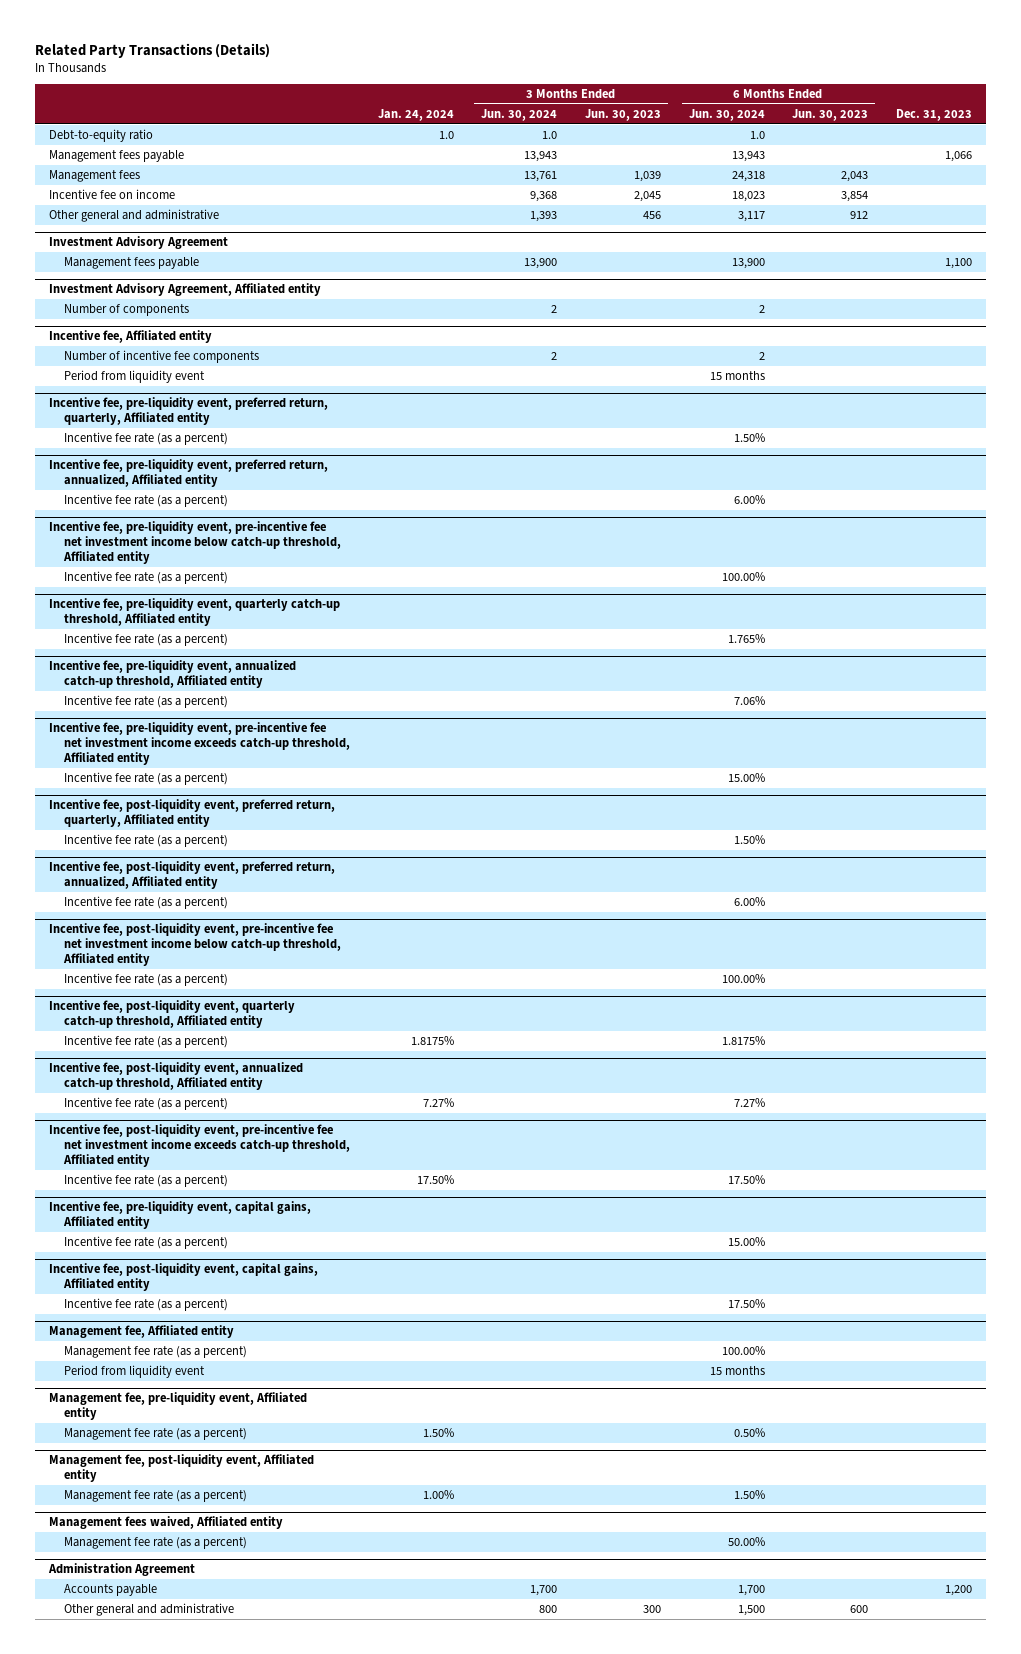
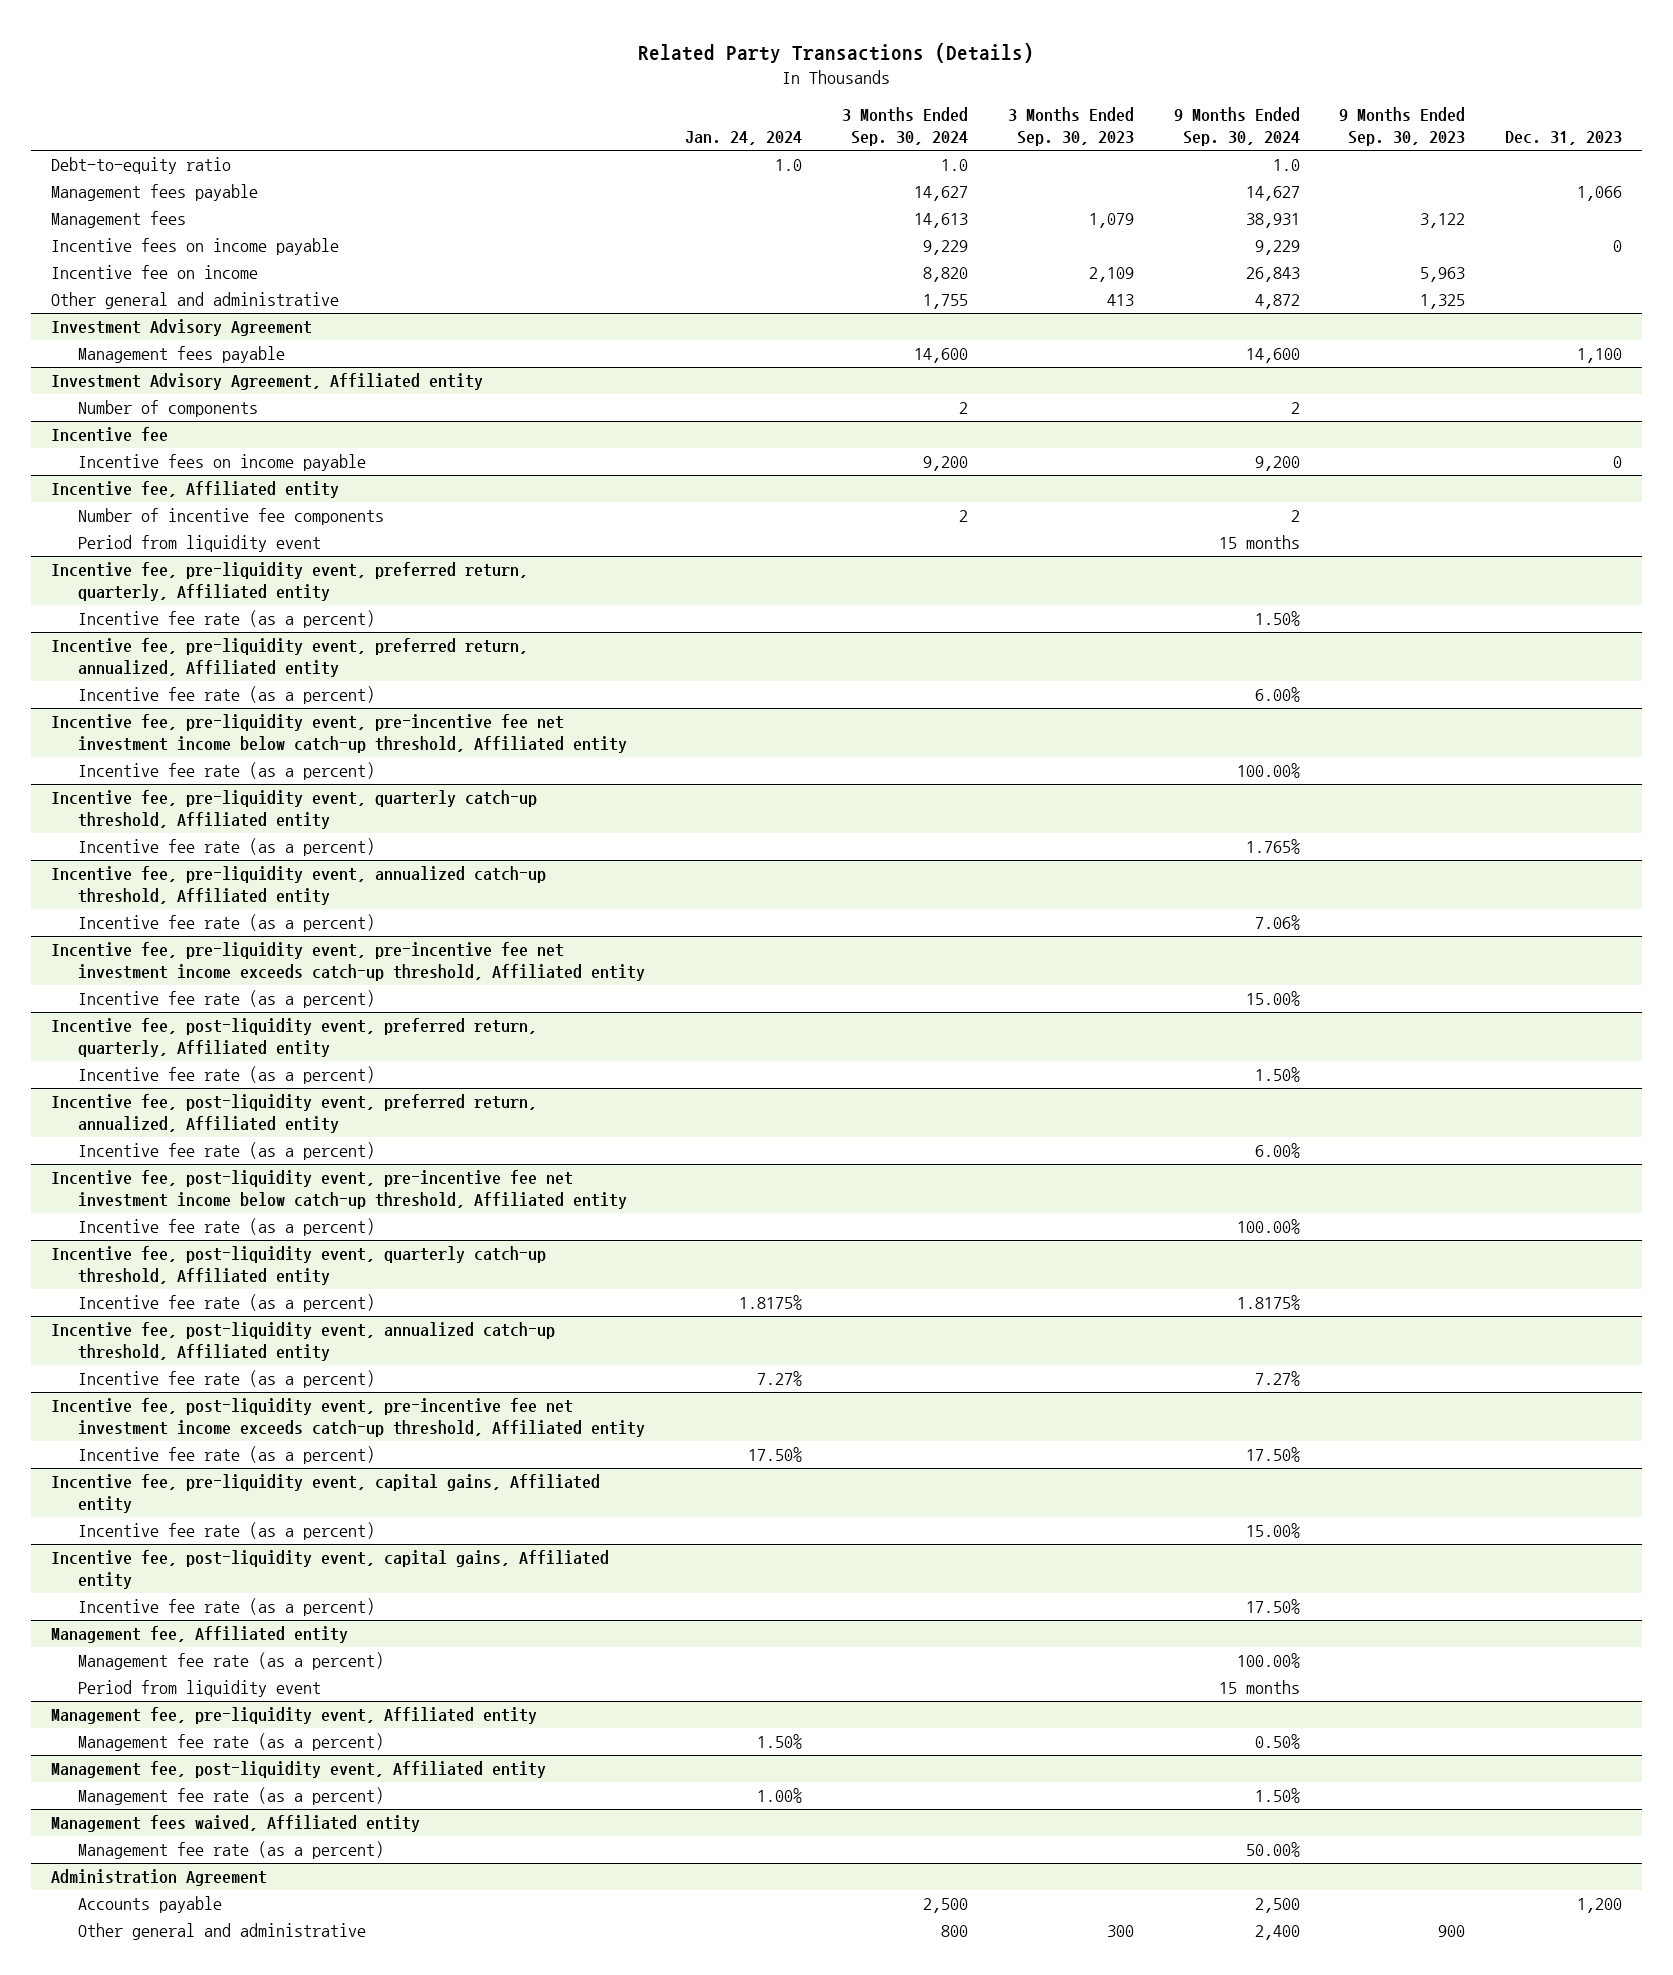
- | Jan. 24, 2024 | 3 Months Ended Jun. 30, 2024 | 3 Months Ended Jun. 30, 2023 | 6 Months Ended Jun. 30, 2024 | 6 Months Ended Jun. 30, 2023 | Dec. 31, 2023
+ | Jan. 24, 2024 | 3 Months Ended Sep. 30, 2024 | 3 Months Ended Sep. 30, 2023 | 9 Months Ended Sep. 30, 2024 | 9 Months Ended Sep. 30, 2023 | Dec. 31, 2023
+ Incentive fees on income payable | | 9,229 | | 9,229 | | 0
+ Incentive fee
+ Incentive fees on income payable | | 9,200 | | 9,200 | | 0

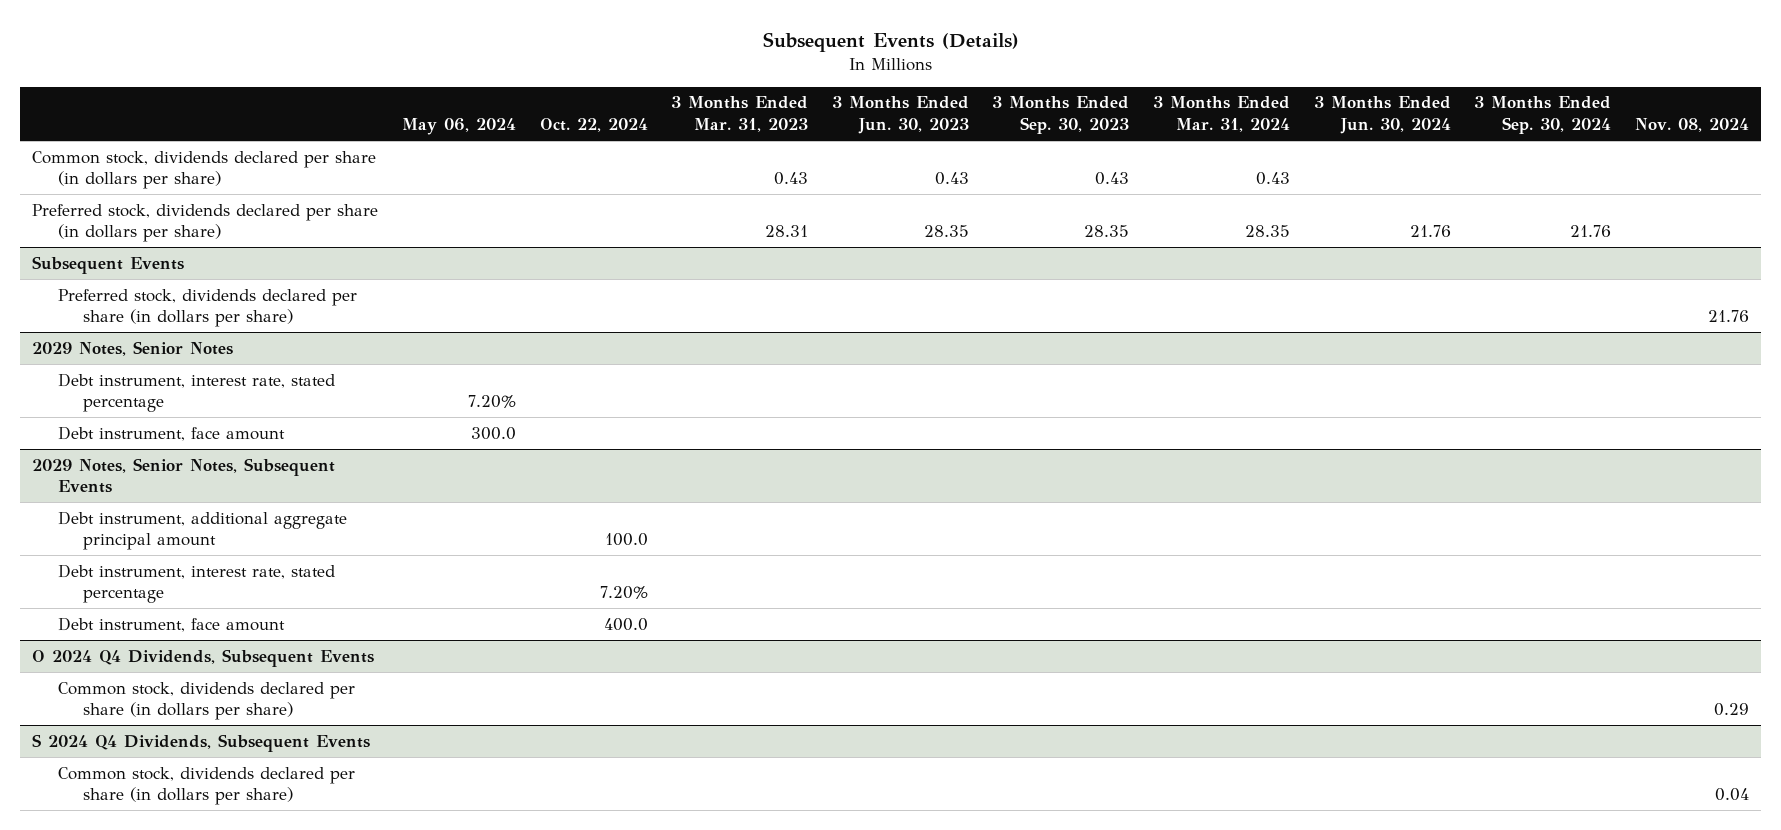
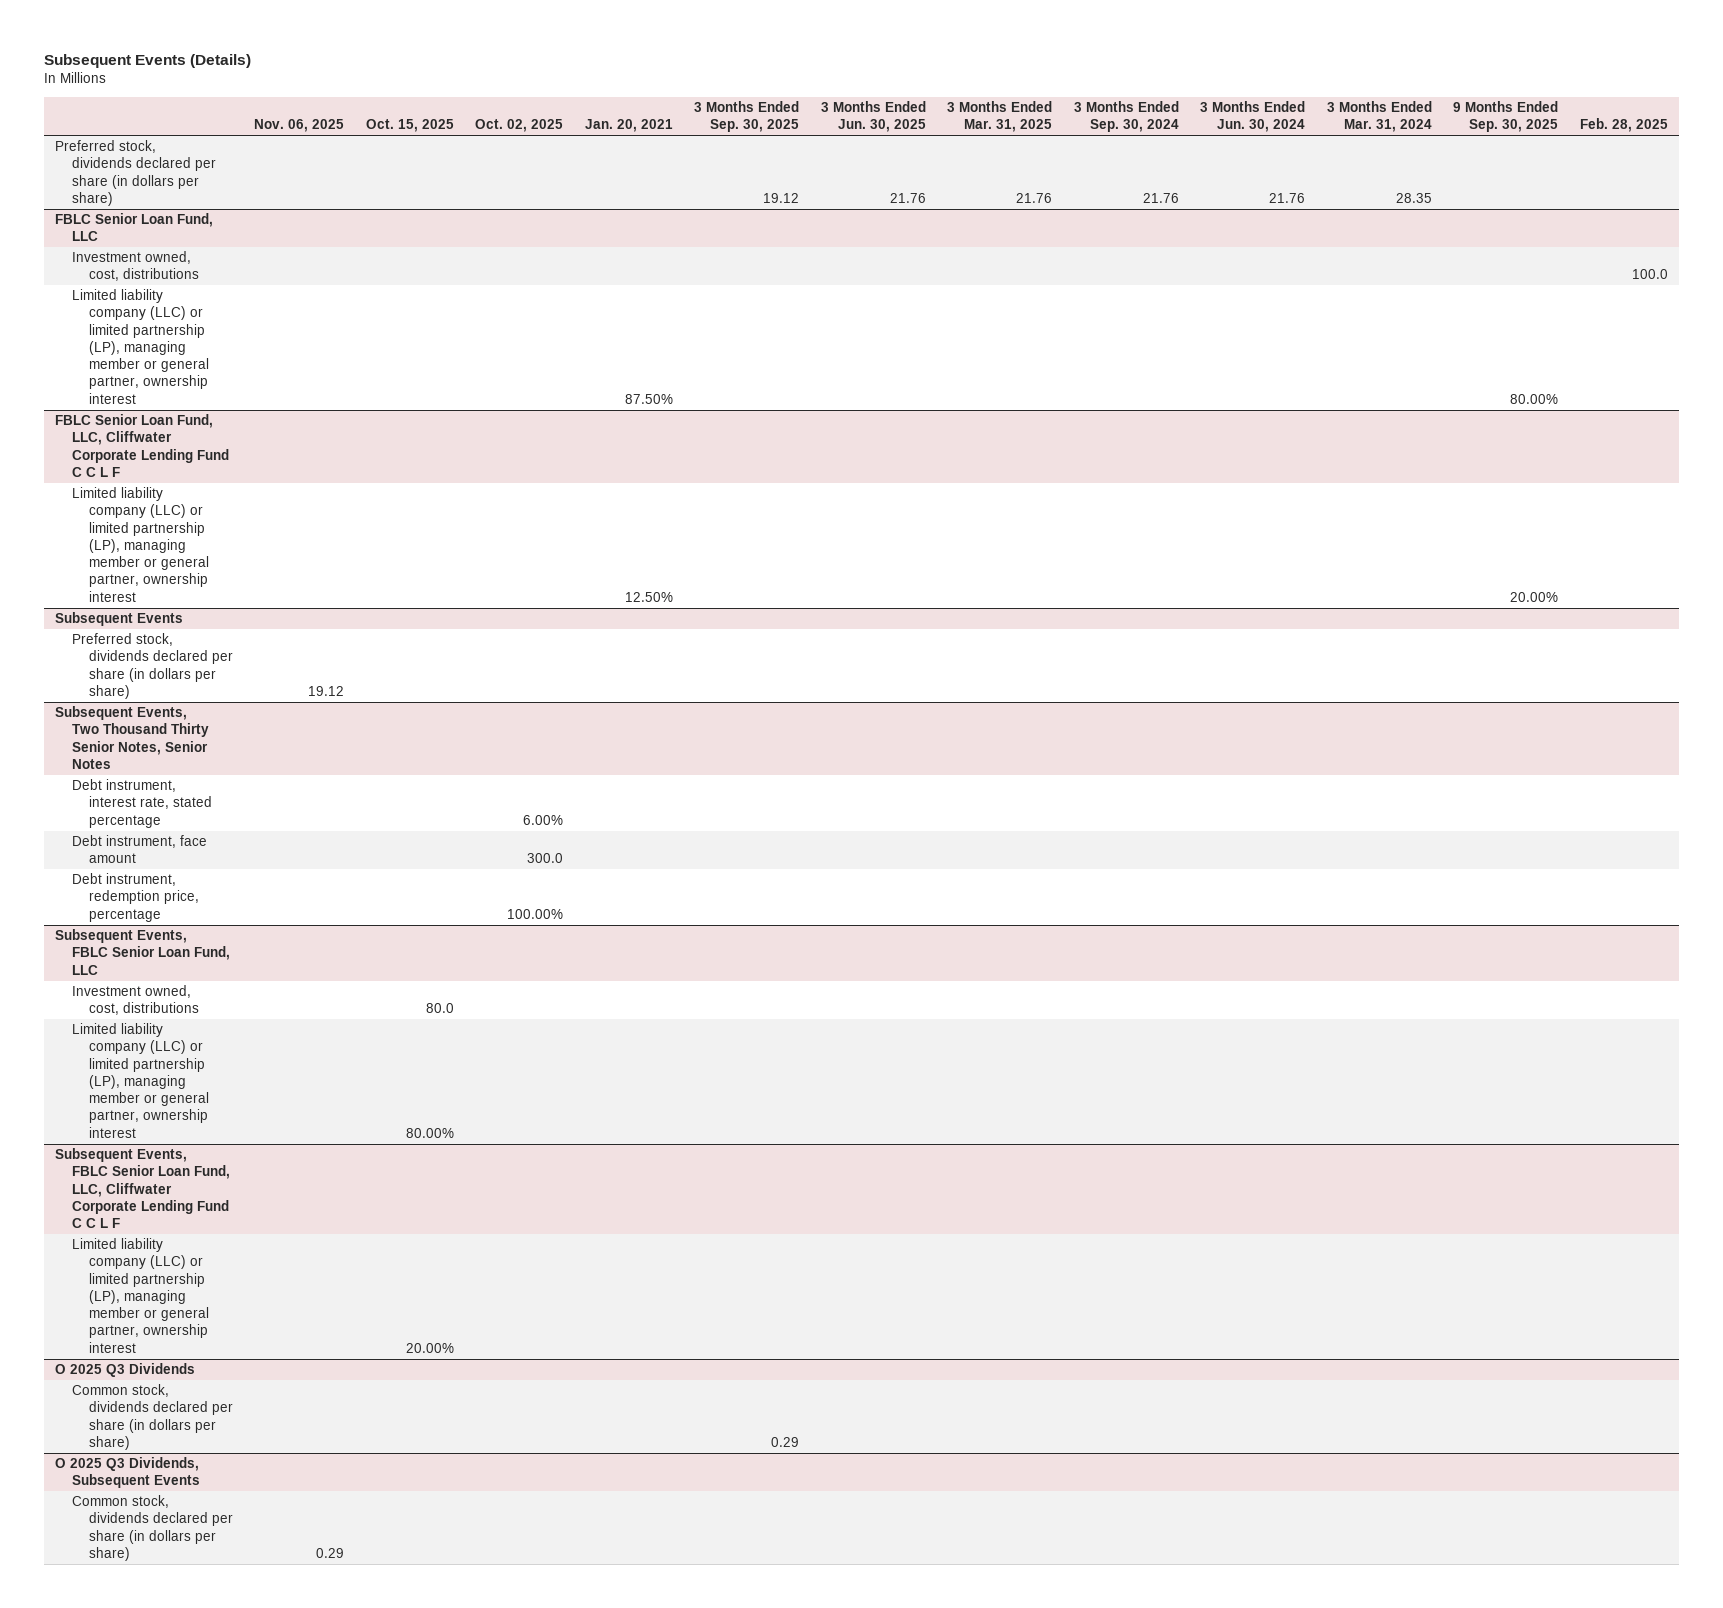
- | May 06, 2024 | Oct. 22, 2024 | 3 Months Ended Mar. 31, 2023 | 3 Months Ended Jun. 30, 2023 | 3 Months Ended Sep. 30, 2023 | 3 Months Ended Mar. 31, 2024 | 3 Months Ended Jun. 30, 2024 | 3 Months Ended Sep. 30, 2024 | Nov. 08, 2024
+ | Nov. 06, 2025 | Oct. 15, 2025 | Oct. 02, 2025 | Jan. 20, 2021 | 3 Months Ended Sep. 30, 2025 | 3 Months Ended Jun. 30, 2025 | 3 Months Ended Mar. 31, 2025 | 3 Months Ended Sep. 30, 2024 | 3 Months Ended Jun. 30, 2024 | 3 Months Ended Mar. 31, 2024 | 9 Months Ended Sep. 30, 2025 | Feb. 28, 2025
- Common stock, dividends declared per share (in dollars per share) | | | 0.43 | 0.43 | 0.43 | 0.43 | | |
+ FBLC Senior Loan Fund, LLC
+ Investment owned, cost, distributions | | | | | | | | | | | | 100.0
+ Limited liability company (LLC) or limited partnership (LP), managing member or general partner, ownership interest | | | | 87.50% | | | | | | | 80.00% |
+ FBLC Senior Loan Fund, LLC, Cliffwater Corporate Lending Fund C C L F
+ Limited liability company (LLC) or limited partnership (LP), managing member or general partner, ownership interest | | | | 12.50% | | | | | | | 20.00% |
- 2029 Notes, Senior Notes
- Debt instrument, interest rate, stated percentage | 7.20% | | | | | | | |
- Debt instrument, face amount | 300.0 | | | | | | | |
- 2029 Notes, Senior Notes, Subsequent Events
- Debt instrument, additional aggregate principal amount | | 100.0 | | | | | | |
+ Subsequent Events, Two Thousand Thirty Senior Notes, Senior Notes
- O 2024 Q4 Dividends, Subsequent Events
+ Debt instrument, redemption price, percentage | | | 100.00% | | | | | | | | |
+ Subsequent Events, FBLC Senior Loan Fund, LLC
+ Investment owned, cost, distributions | | 80.0 | | | | | | | | | |
+ Limited liability company (LLC) or limited partnership (LP), managing member or general partner, ownership interest | | 80.00% | | | | | | | | | |
+ Subsequent Events, FBLC Senior Loan Fund, LLC, Cliffwater Corporate Lending Fund C C L F
+ Limited liability company (LLC) or limited partnership (LP), managing member or general partner, ownership interest | | 20.00% | | | | | | | | | |
+ O 2025 Q3 Dividends
+ Common stock, dividends declared per share (in dollars per share) | | | | | 0.29 | | | | | | |
+ O 2025 Q3 Dividends, Subsequent Events
- S 2024 Q4 Dividends, Subsequent Events
- Common stock, dividends declared per share (in dollars per share) | | | | | | | | | 0.04

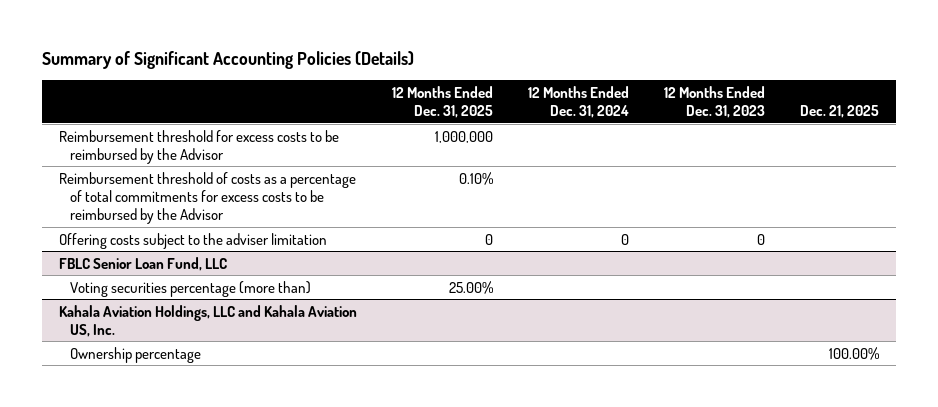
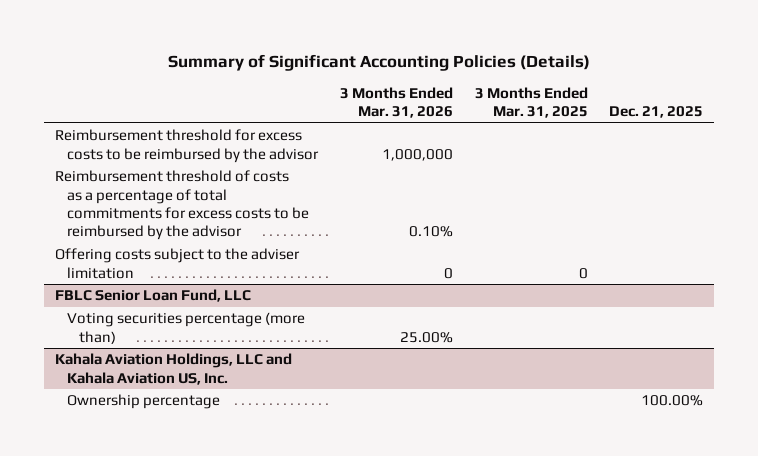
- | 12 Months Ended Dec. 31, 2025 | 12 Months Ended Dec. 31, 2024 | 12 Months Ended Dec. 31, 2023 | Dec. 21, 2025
+ | 3 Months Ended Mar. 31, 2026 | 3 Months Ended Mar. 31, 2025 | Dec. 21, 2025
- Reimbursement threshold for excess costs to be reimbursed by the Advisor | 1,000,000 | | |
- Reimbursement threshold of costs as a percentage of total commitments for excess costs to be reimbursed by the Advisor | 0.10% | | |
+ Reimbursement threshold for excess costs to be reimbursed by the advisor | 1,000,000 | |
+ Reimbursement threshold of costs as a percentage of total commitments for excess costs to be reimbursed by the advisor | 0.10% | |

